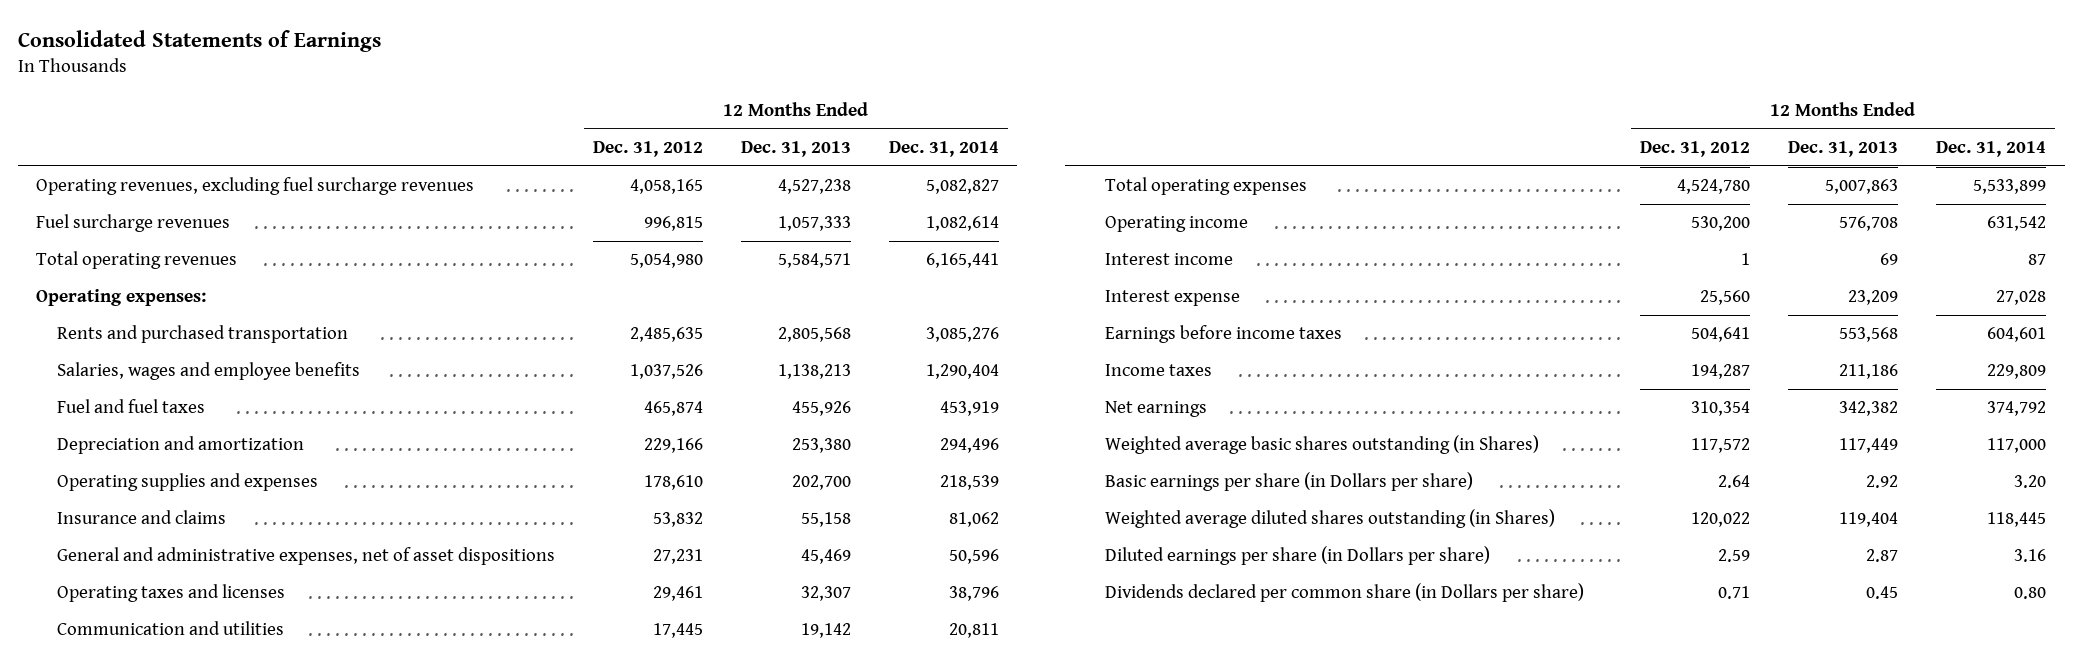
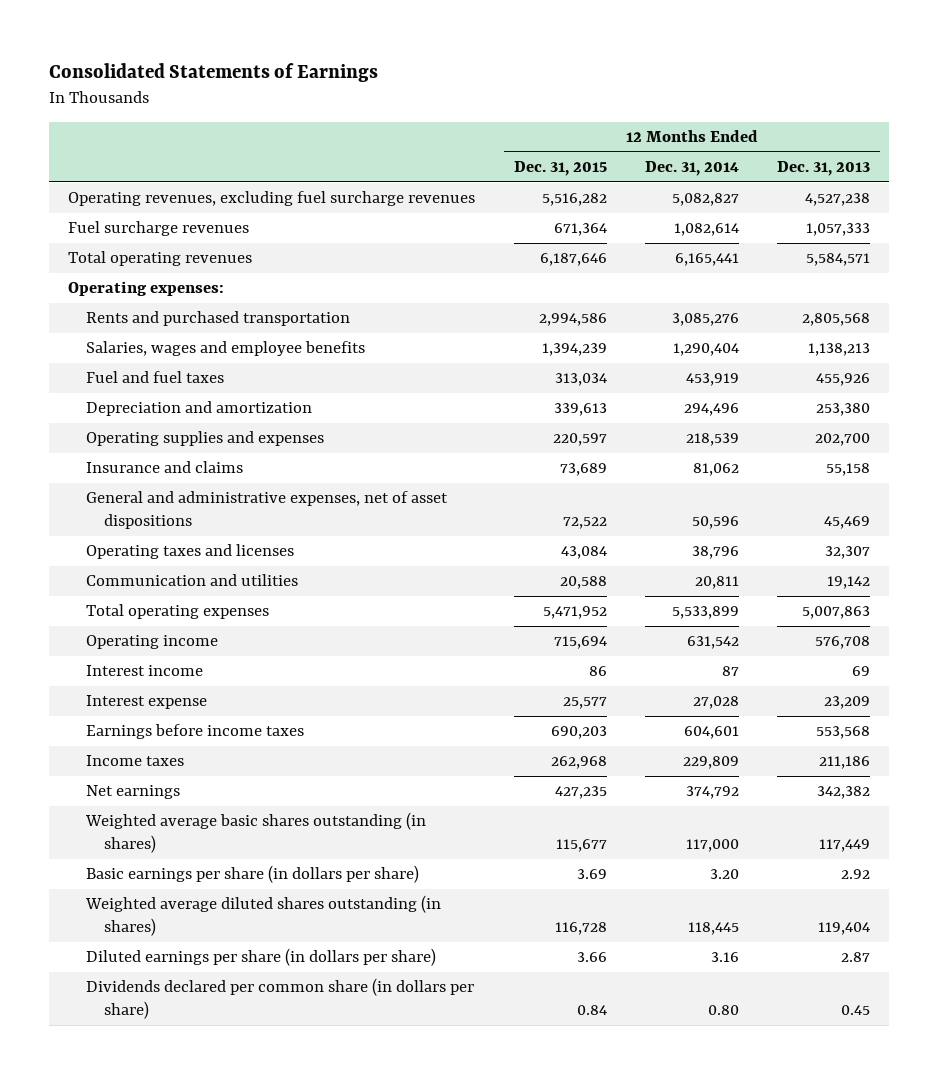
- | 12 Months Ended Dec. 31, 2012 | 12 Months Ended Dec. 31, 2013 | 12 Months Ended Dec. 31, 2014
+ | 12 Months Ended Dec. 31, 2015 | 12 Months Ended Dec. 31, 2014 | 12 Months Ended Dec. 31, 2013
- Weighted average basic shares outstanding (in Shares) | 117,572 | 117,449 | 117,000
- Basic earnings per share (in Dollars per share) | 2.64 | 2.92 | 3.20
- Weighted average diluted shares outstanding (in Shares) | 120,022 | 119,404 | 118,445
- Diluted earnings per share (in Dollars per share) | 2.59 | 2.87 | 3.16
- Dividends declared per common share (in Dollars per share) | 0.71 | 0.45 | 0.80
+ Weighted average basic shares outstanding (in shares) | 115,677 | 117,000 | 117,449
+ Basic earnings per share (in dollars per share) | 3.69 | 3.20 | 2.92
+ Weighted average diluted shares outstanding (in shares) | 116,728 | 118,445 | 119,404
+ Diluted earnings per share (in dollars per share) | 3.66 | 3.16 | 2.87
+ Dividends declared per common share (in dollars per share) | 0.84 | 0.80 | 0.45

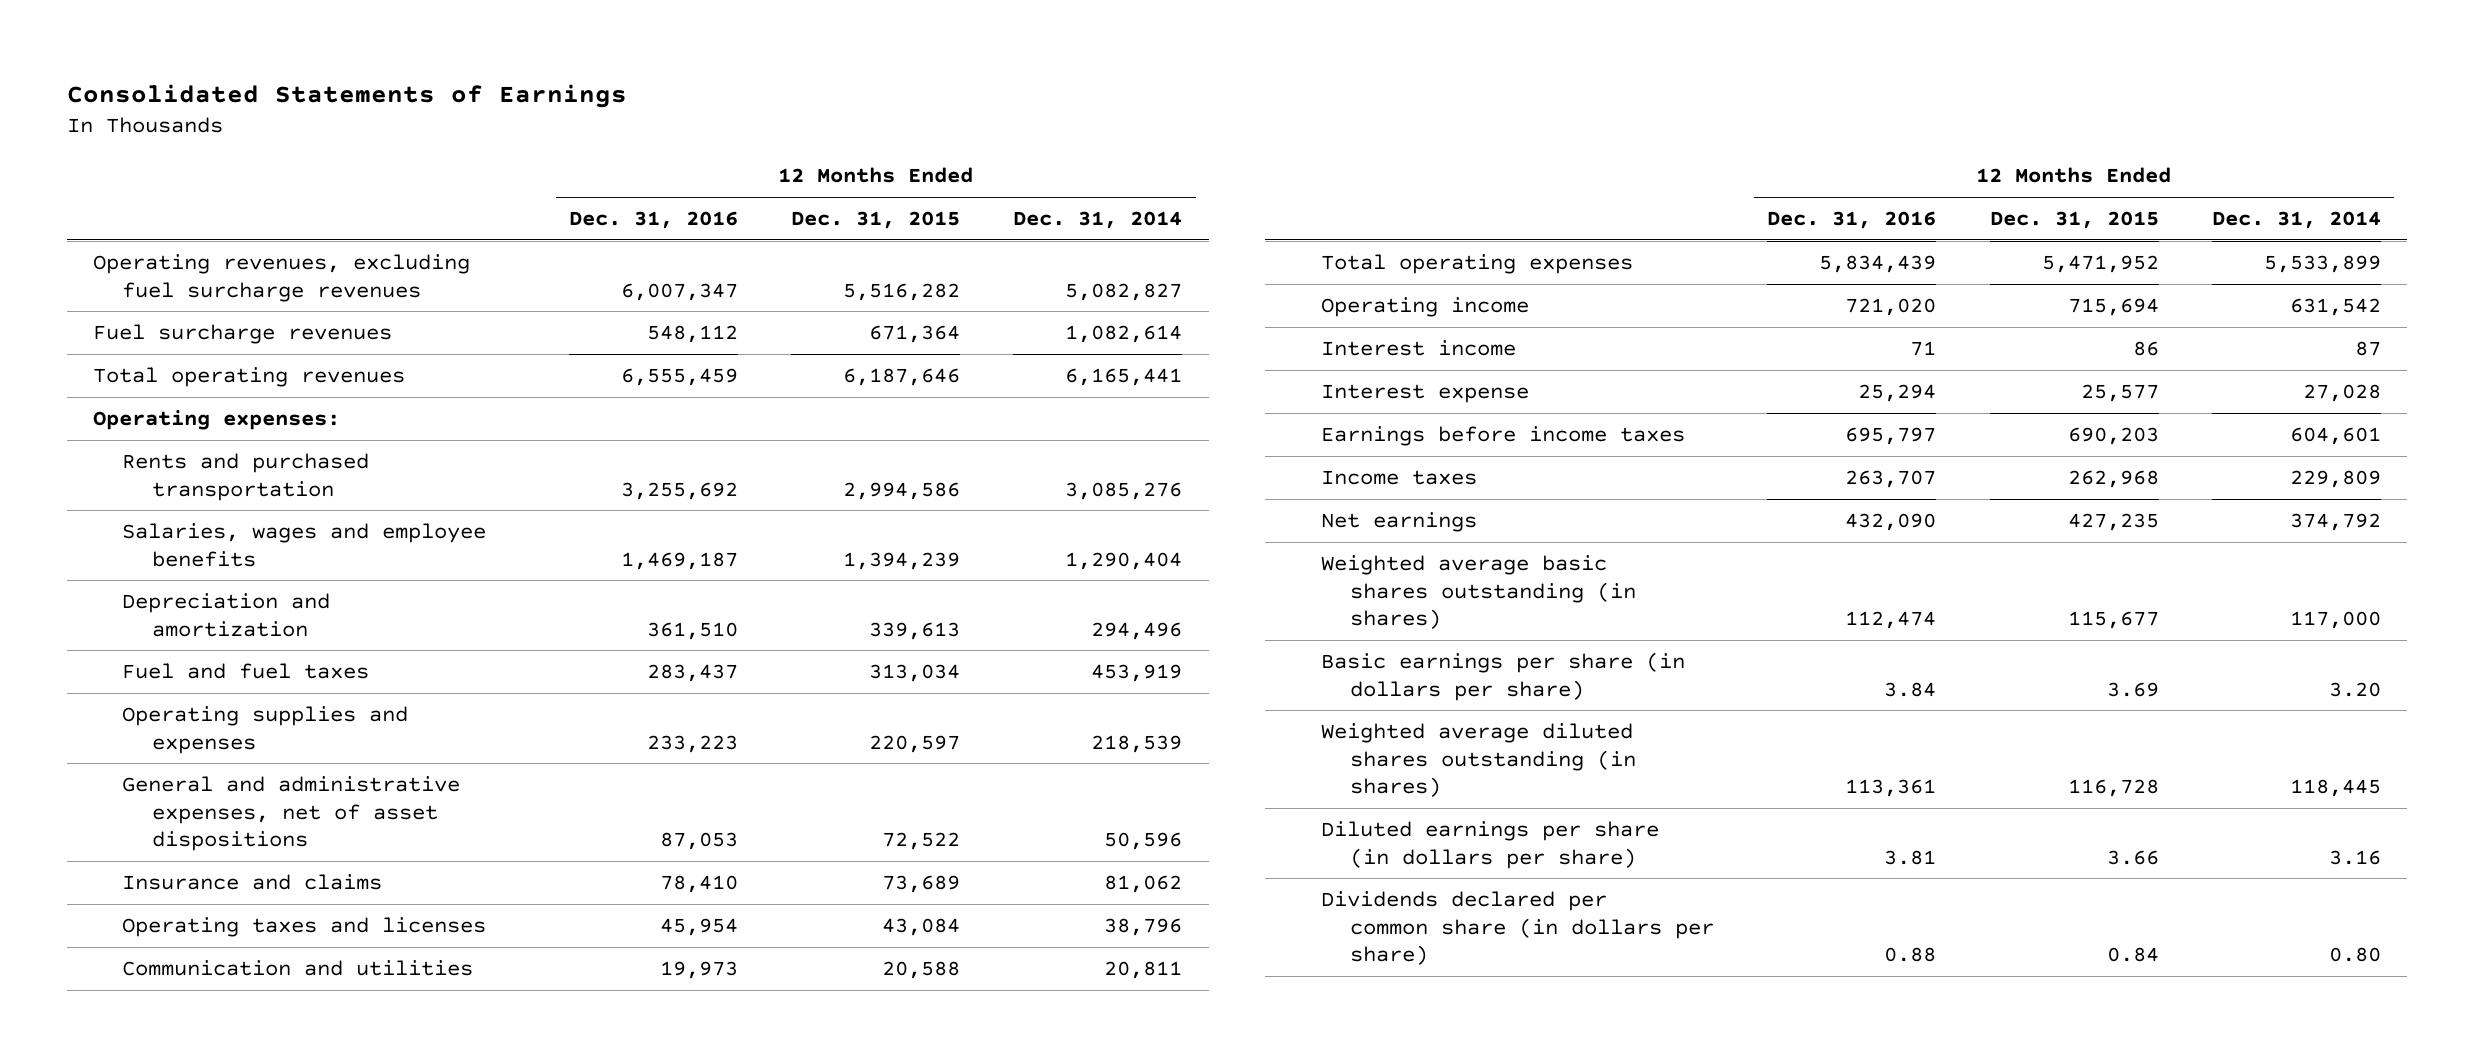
- | 12 Months Ended Dec. 31, 2015 | 12 Months Ended Dec. 31, 2014 | 12 Months Ended Dec. 31, 2013
+ | 12 Months Ended Dec. 31, 2016 | 12 Months Ended Dec. 31, 2015 | 12 Months Ended Dec. 31, 2014
moved down: Fuel and fuel taxes | 283,437 | 313,034 | 453,919
moved down: Insurance and claims | 78,410 | 73,689 | 81,062

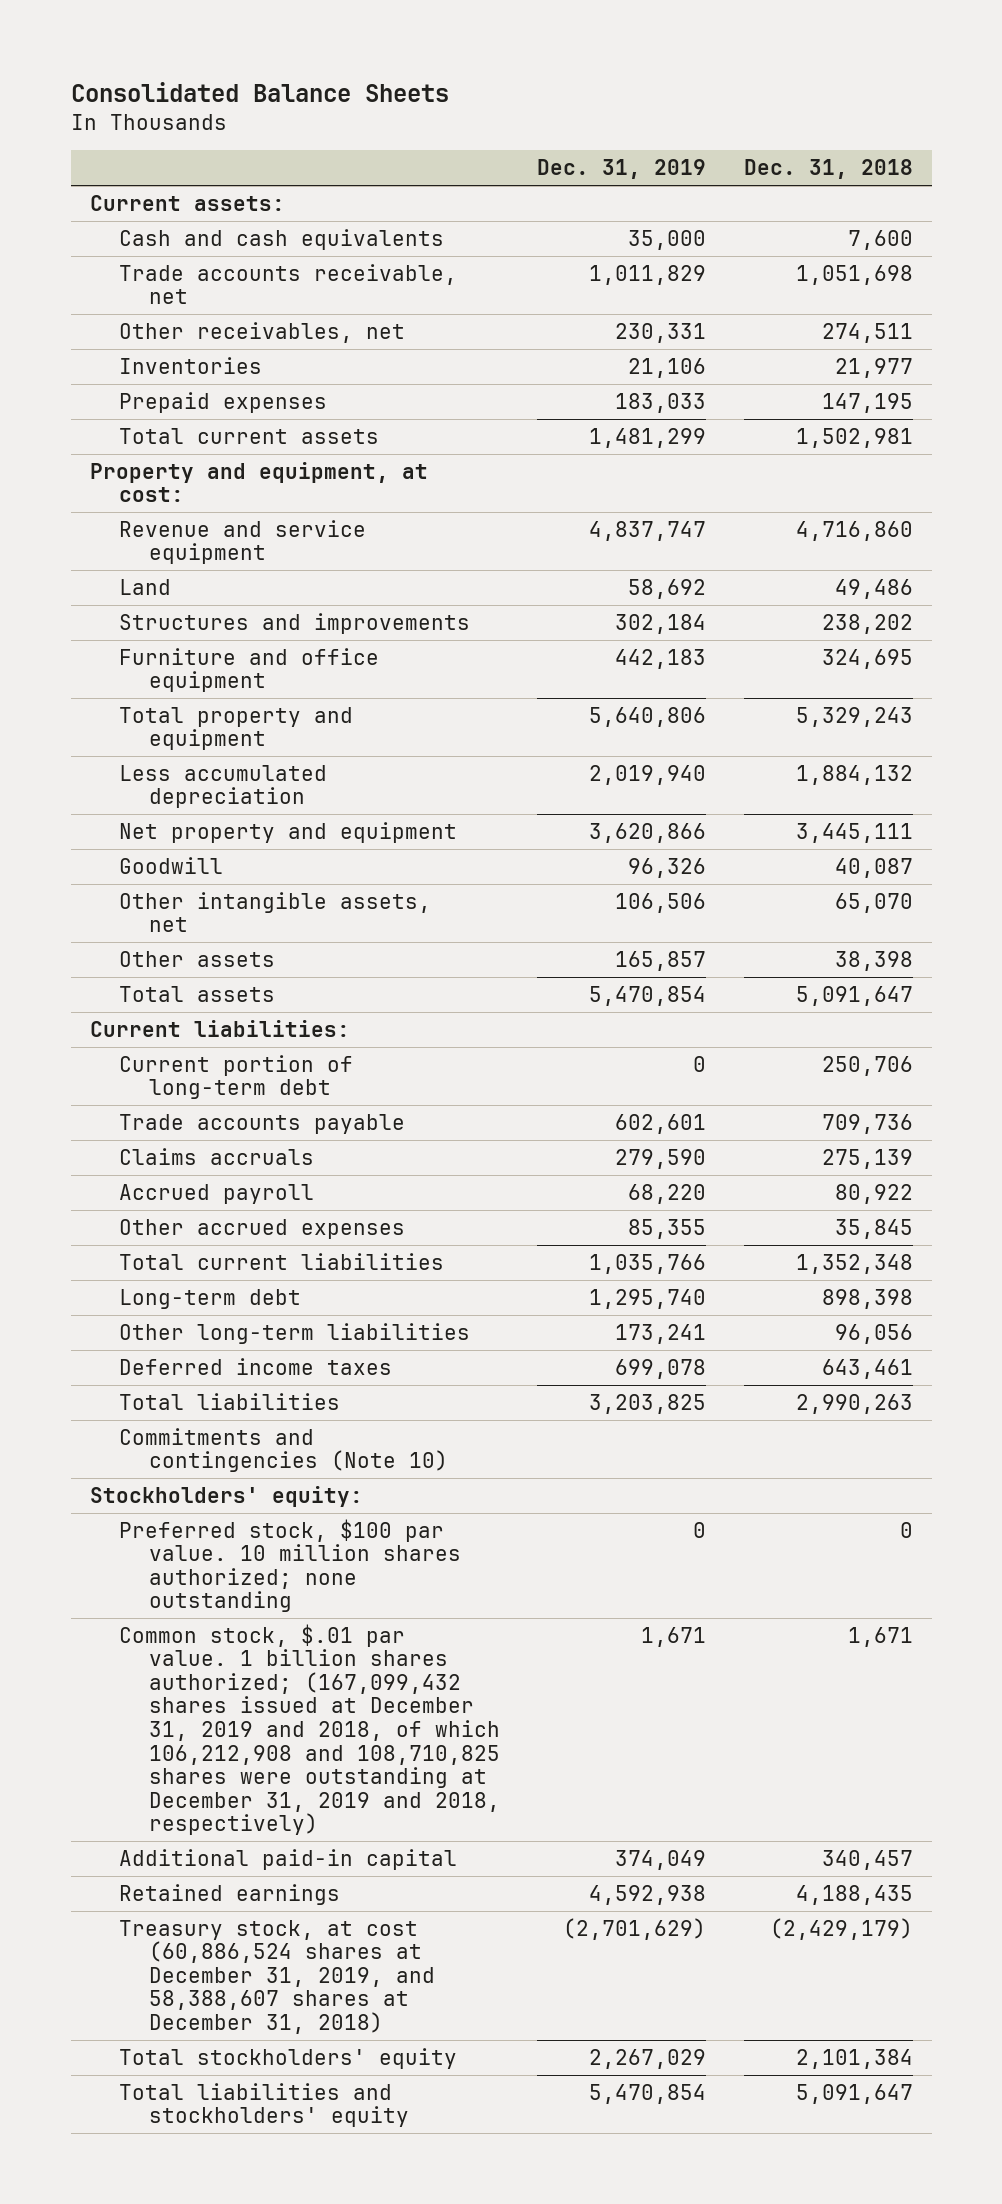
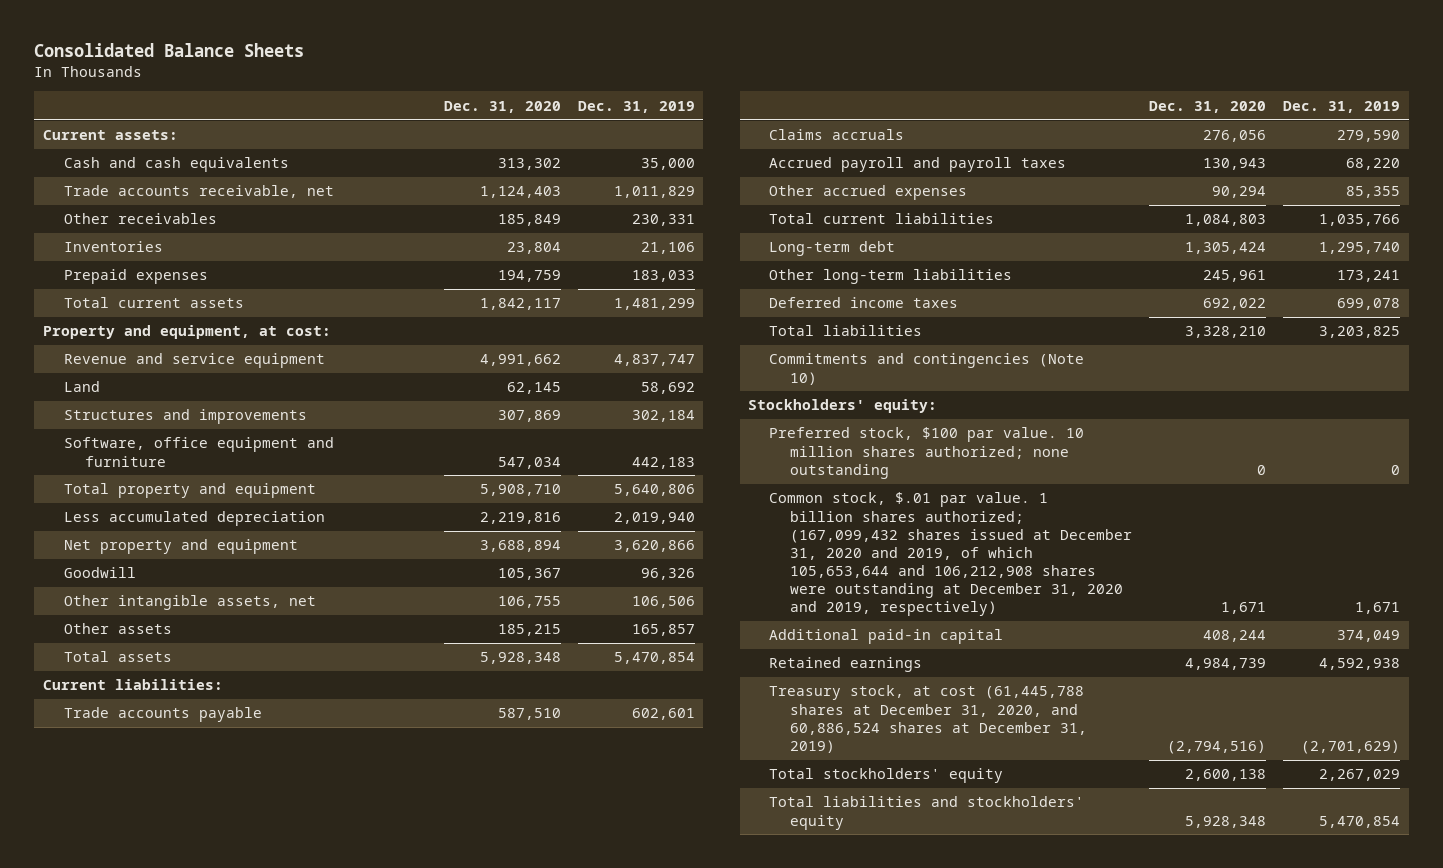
- | Dec. 31, 2019 | Dec. 31, 2018
+ | Dec. 31, 2020 | Dec. 31, 2019
- Other receivables, net | 230,331 | 274,511
+ Other receivables | 185,849 | 230,331
- Furniture and office equipment | 442,183 | 324,695
+ Software, office equipment and furniture | 547,034 | 442,183
- Current portion of long-term debt | 0 | 250,706
- Accrued payroll | 68,220 | 80,922
+ Accrued payroll and payroll taxes | 130,943 | 68,220
- Common stock, $.01 par value. 1 billion shares authorized; (167,099,432 shares issued at December 31, 2019 and 2018, of which 106,212,908 and 108,710,825 shares were outstanding at December 31, 2019 and 2018, respectively) | 1,671 | 1,671
+ Common stock, $.01 par value. 1 billion shares authorized; (167,099,432 shares issued at December 31, 2020 and 2019, of which 105,653,644 and 106,212,908 shares were outstanding at December 31, 2020 and 2019, respectively) | 1,671 | 1,671
- Treasury stock, at cost (60,886,524 shares at December 31, 2019, and 58,388,607 shares at December 31, 2018) | (2,701,629) | (2,429,179)
+ Treasury stock, at cost (61,445,788 shares at December 31, 2020, and 60,886,524 shares at December 31, 2019) | (2,794,516) | (2,701,629)

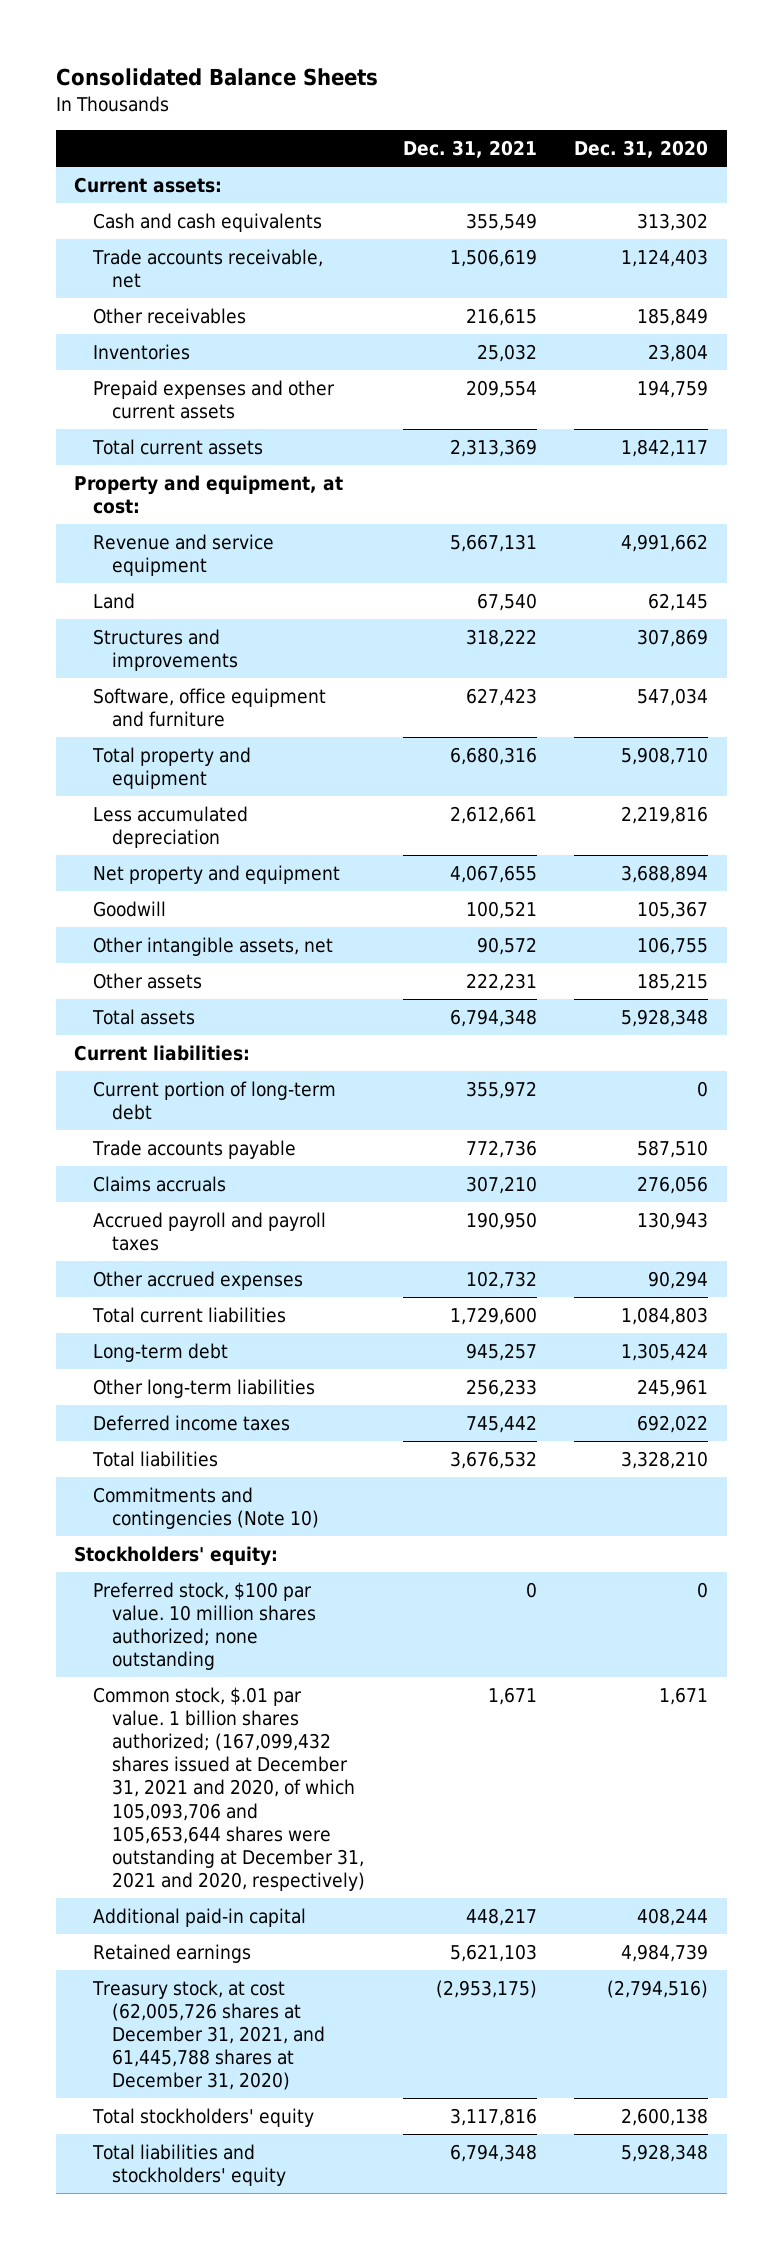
- | Dec. 31, 2020 | Dec. 31, 2019
+ | Dec. 31, 2021 | Dec. 31, 2020
- Prepaid expenses | 194,759 | 183,033
+ Prepaid expenses and other current assets | 209,554 | 194,759
+ Current portion of long-term debt | 355,972 | 0
- Common stock, $.01 par value. 1 billion shares authorized; (167,099,432 shares issued at December 31, 2020 and 2019, of which 105,653,644 and 106,212,908 shares were outstanding at December 31, 2020 and 2019, respectively) | 1,671 | 1,671
+ Common stock, $.01 par value. 1 billion shares authorized; (167,099,432 shares issued at December 31, 2021 and 2020, of which 105,093,706 and 105,653,644 shares were outstanding at December 31, 2021 and 2020, respectively) | 1,671 | 1,671
- Treasury stock, at cost (61,445,788 shares at December 31, 2020, and 60,886,524 shares at December 31, 2019) | (2,794,516) | (2,701,629)
+ Treasury stock, at cost (62,005,726 shares at December 31, 2021, and 61,445,788 shares at December 31, 2020) | (2,953,175) | (2,794,516)

